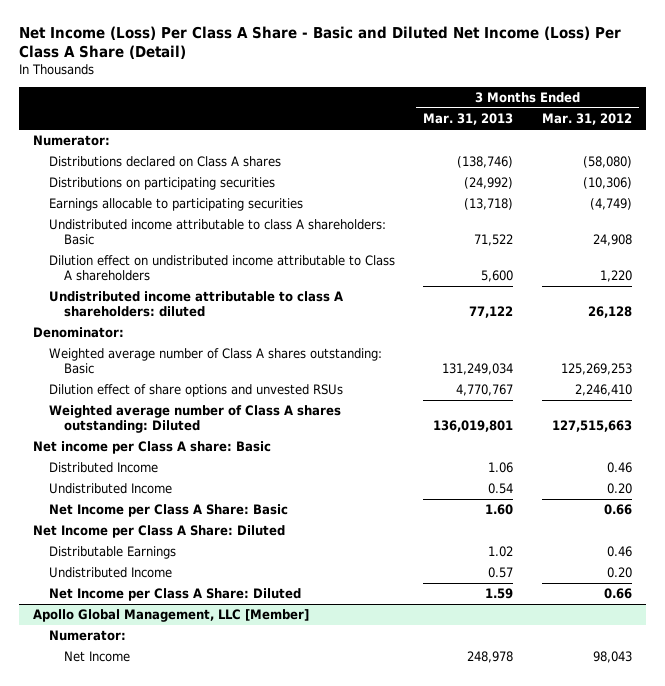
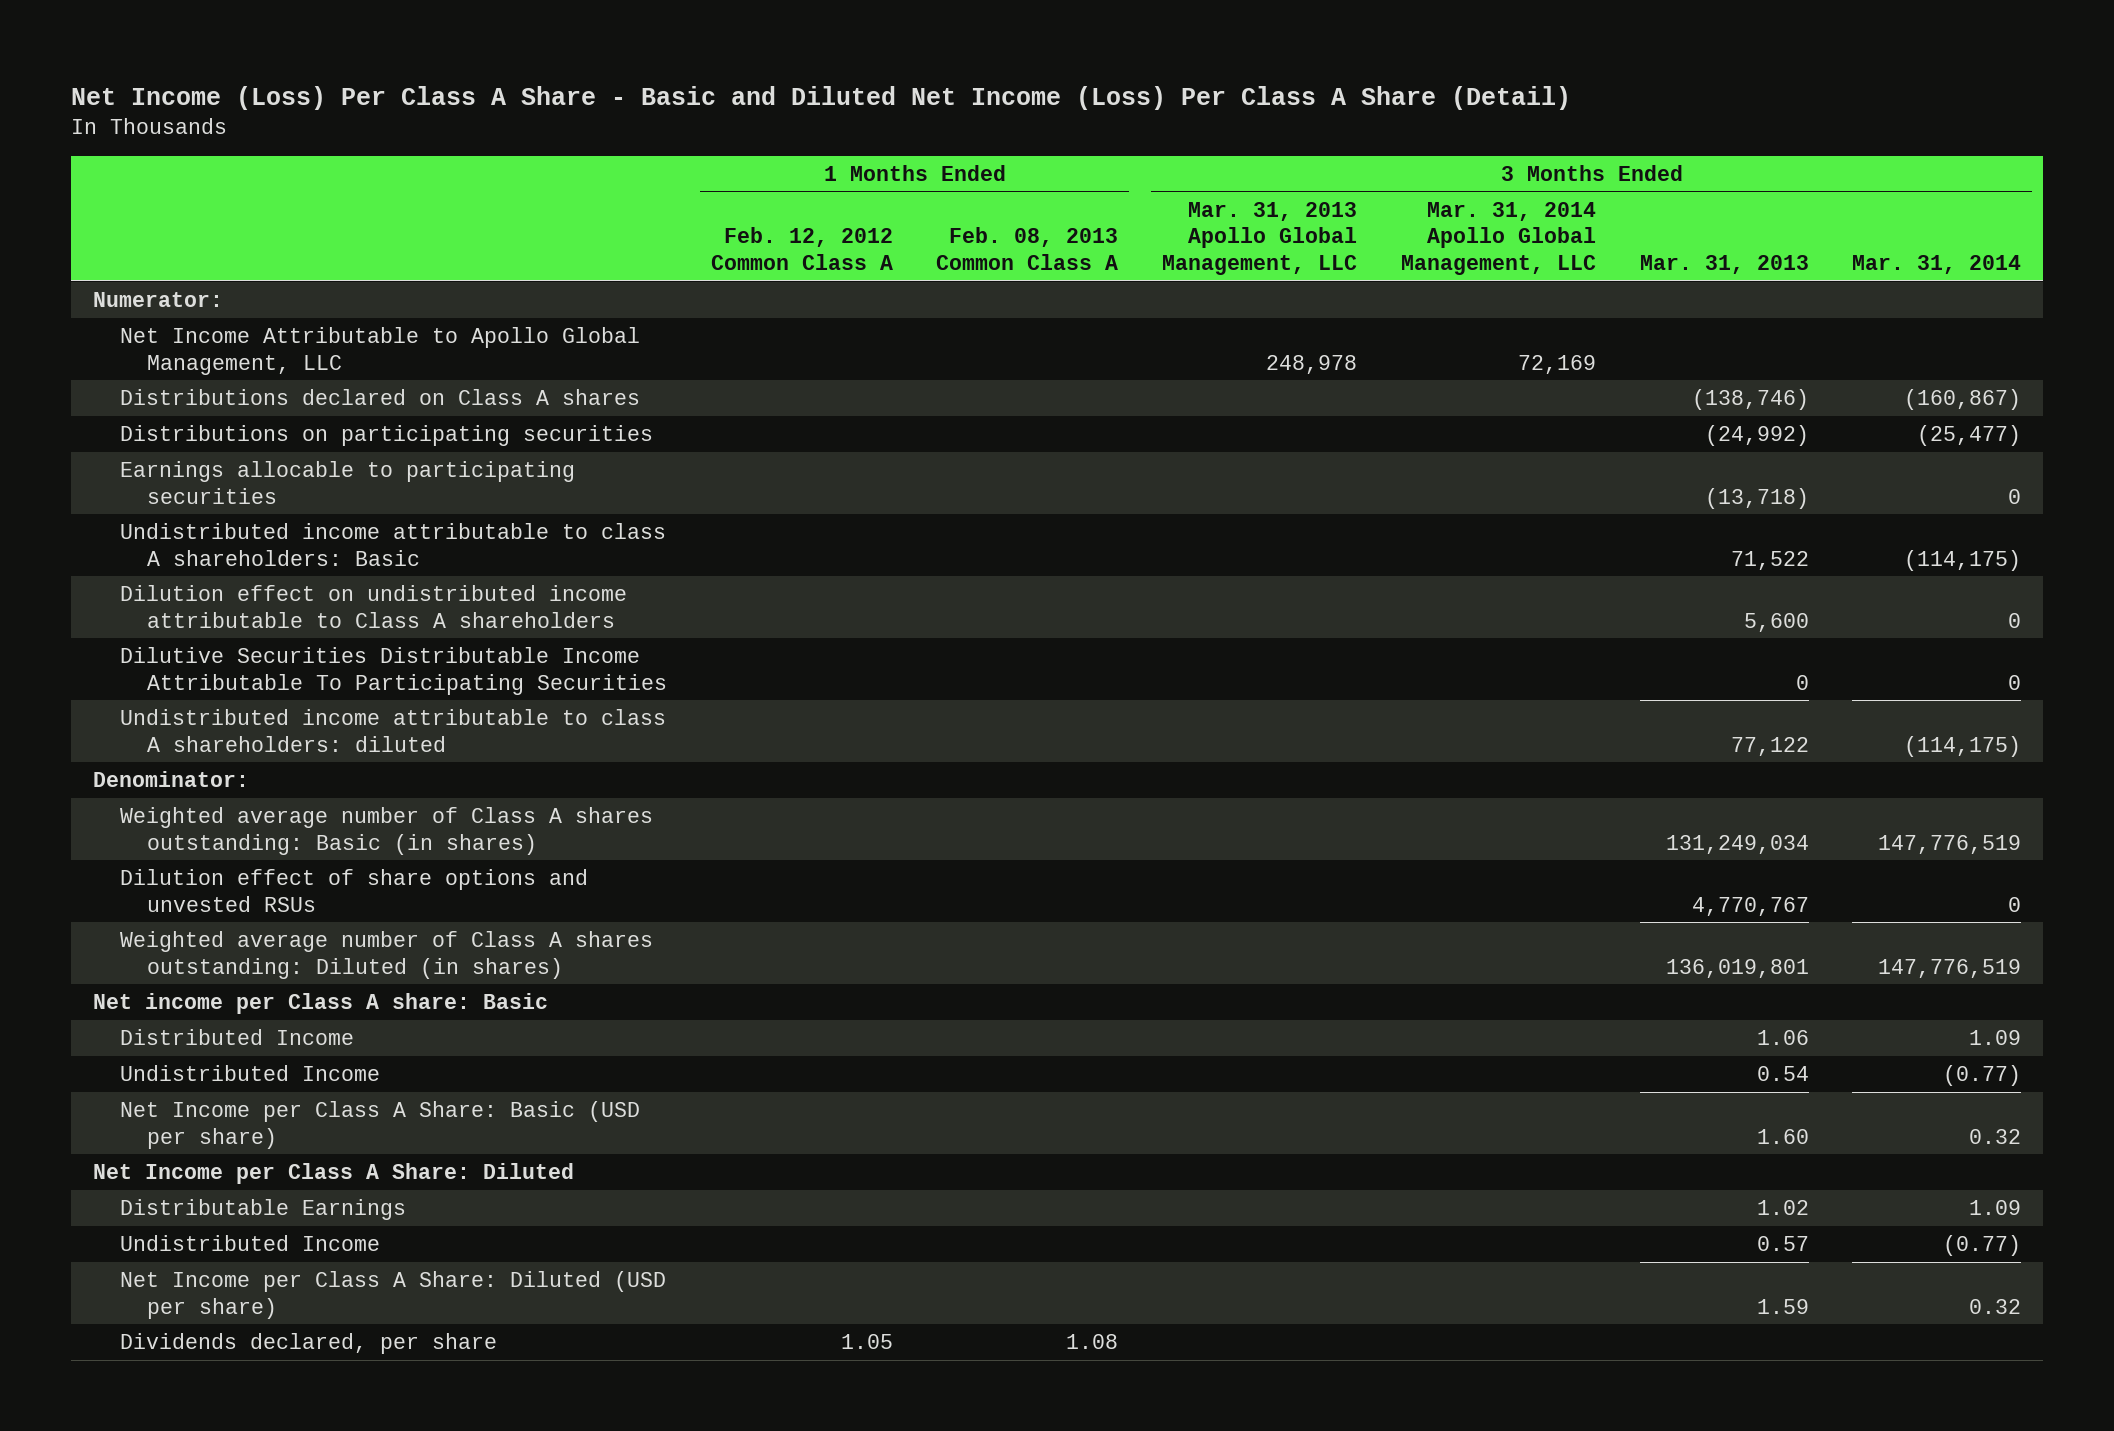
- | 3 Months Ended Mar. 31, 2013 | 3 Months Ended Mar. 31, 2012
+ | 1 Months Ended Feb. 12, 2012 Common Class A | 1 Months Ended Feb. 08, 2013 Common Class A | 3 Months Ended Mar. 31, 2013 Apollo Global Management, LLC | 3 Months Ended Mar. 31, 2014 Apollo Global Management, LLC | 3 Months Ended Mar. 31, 2013 | 3 Months Ended Mar. 31, 2014
+ Net Income Attributable to Apollo Global Management, LLC | | | 248,978 | 72,169 | |
+ Dilutive Securities Distributable Income Attributable To Participating Securities | | | | | 0 | 0
- Weighted average number of Class A shares outstanding: Basic | 131,249,034 | 125,269,253
+ Weighted average number of Class A shares outstanding: Basic (in shares) | | | | | 131,249,034 | 147,776,519
- Weighted average number of Class A shares outstanding: Diluted | 136,019,801 | 127,515,663
+ Weighted average number of Class A shares outstanding: Diluted (in shares) | | | | | 136,019,801 | 147,776,519
- Net Income per Class A Share: Basic | 1.60 | 0.66
+ Net Income per Class A Share: Basic (USD per share) | | | | | 1.60 | 0.32
- Net Income per Class A Share: Diluted | 1.59 | 0.66
- Apollo Global Management, LLC [Member]
- Numerator:
- Net Income | 248,978 | 98,043
+ Net Income per Class A Share: Diluted (USD per share) | | | | | 1.59 | 0.32
+ Dividends declared, per share | 1.05 | 1.08 | | | |

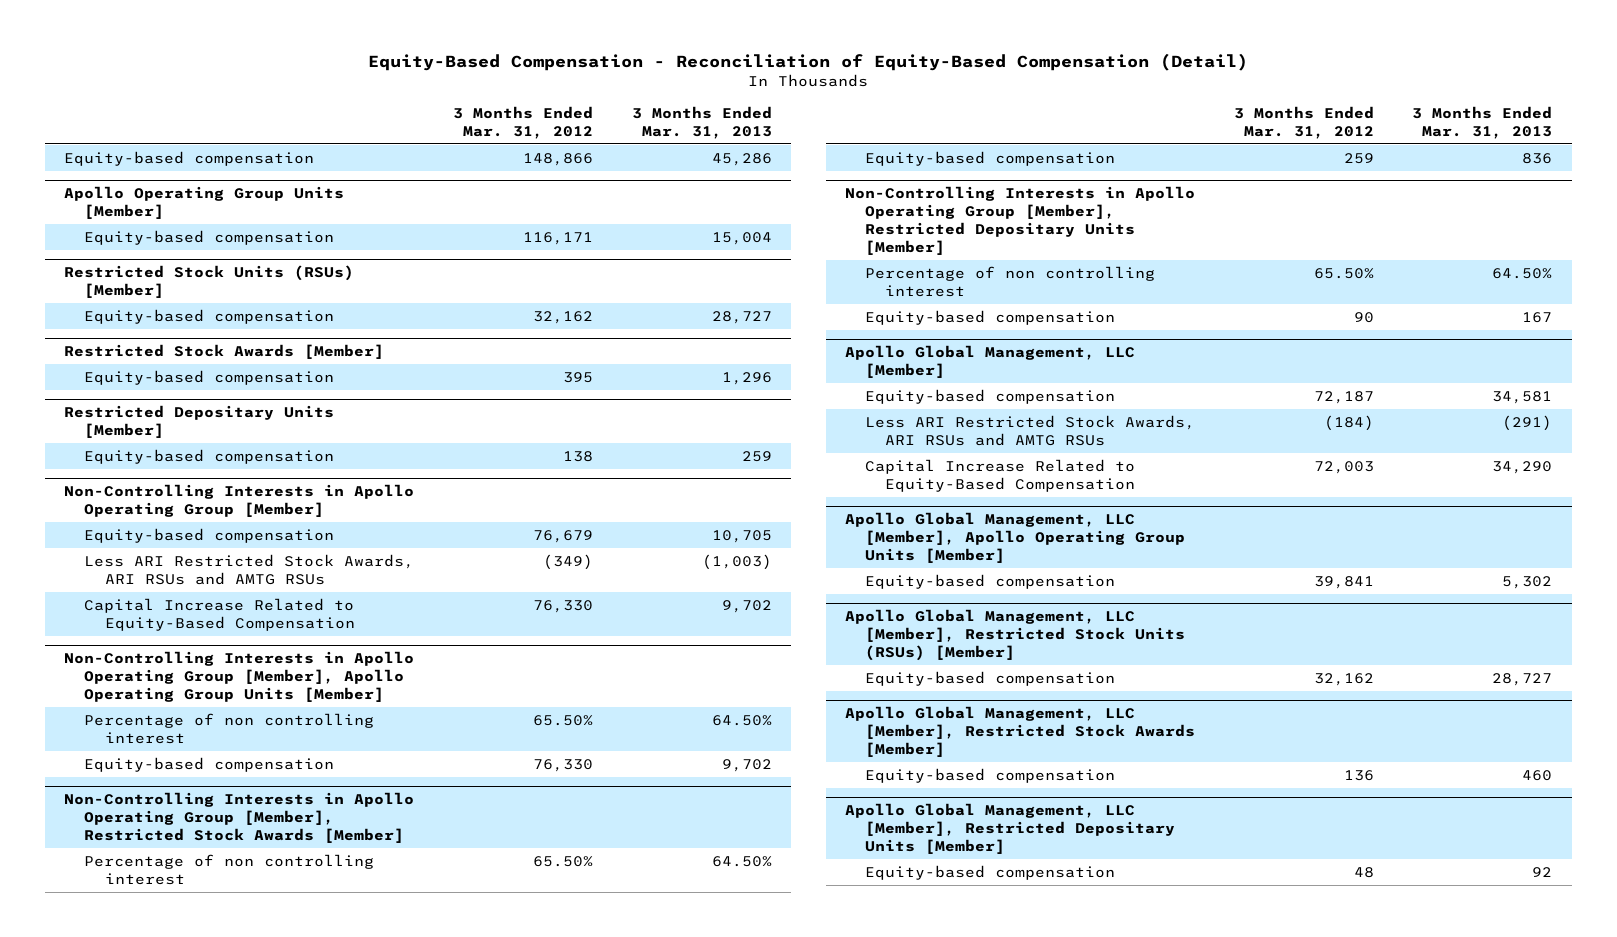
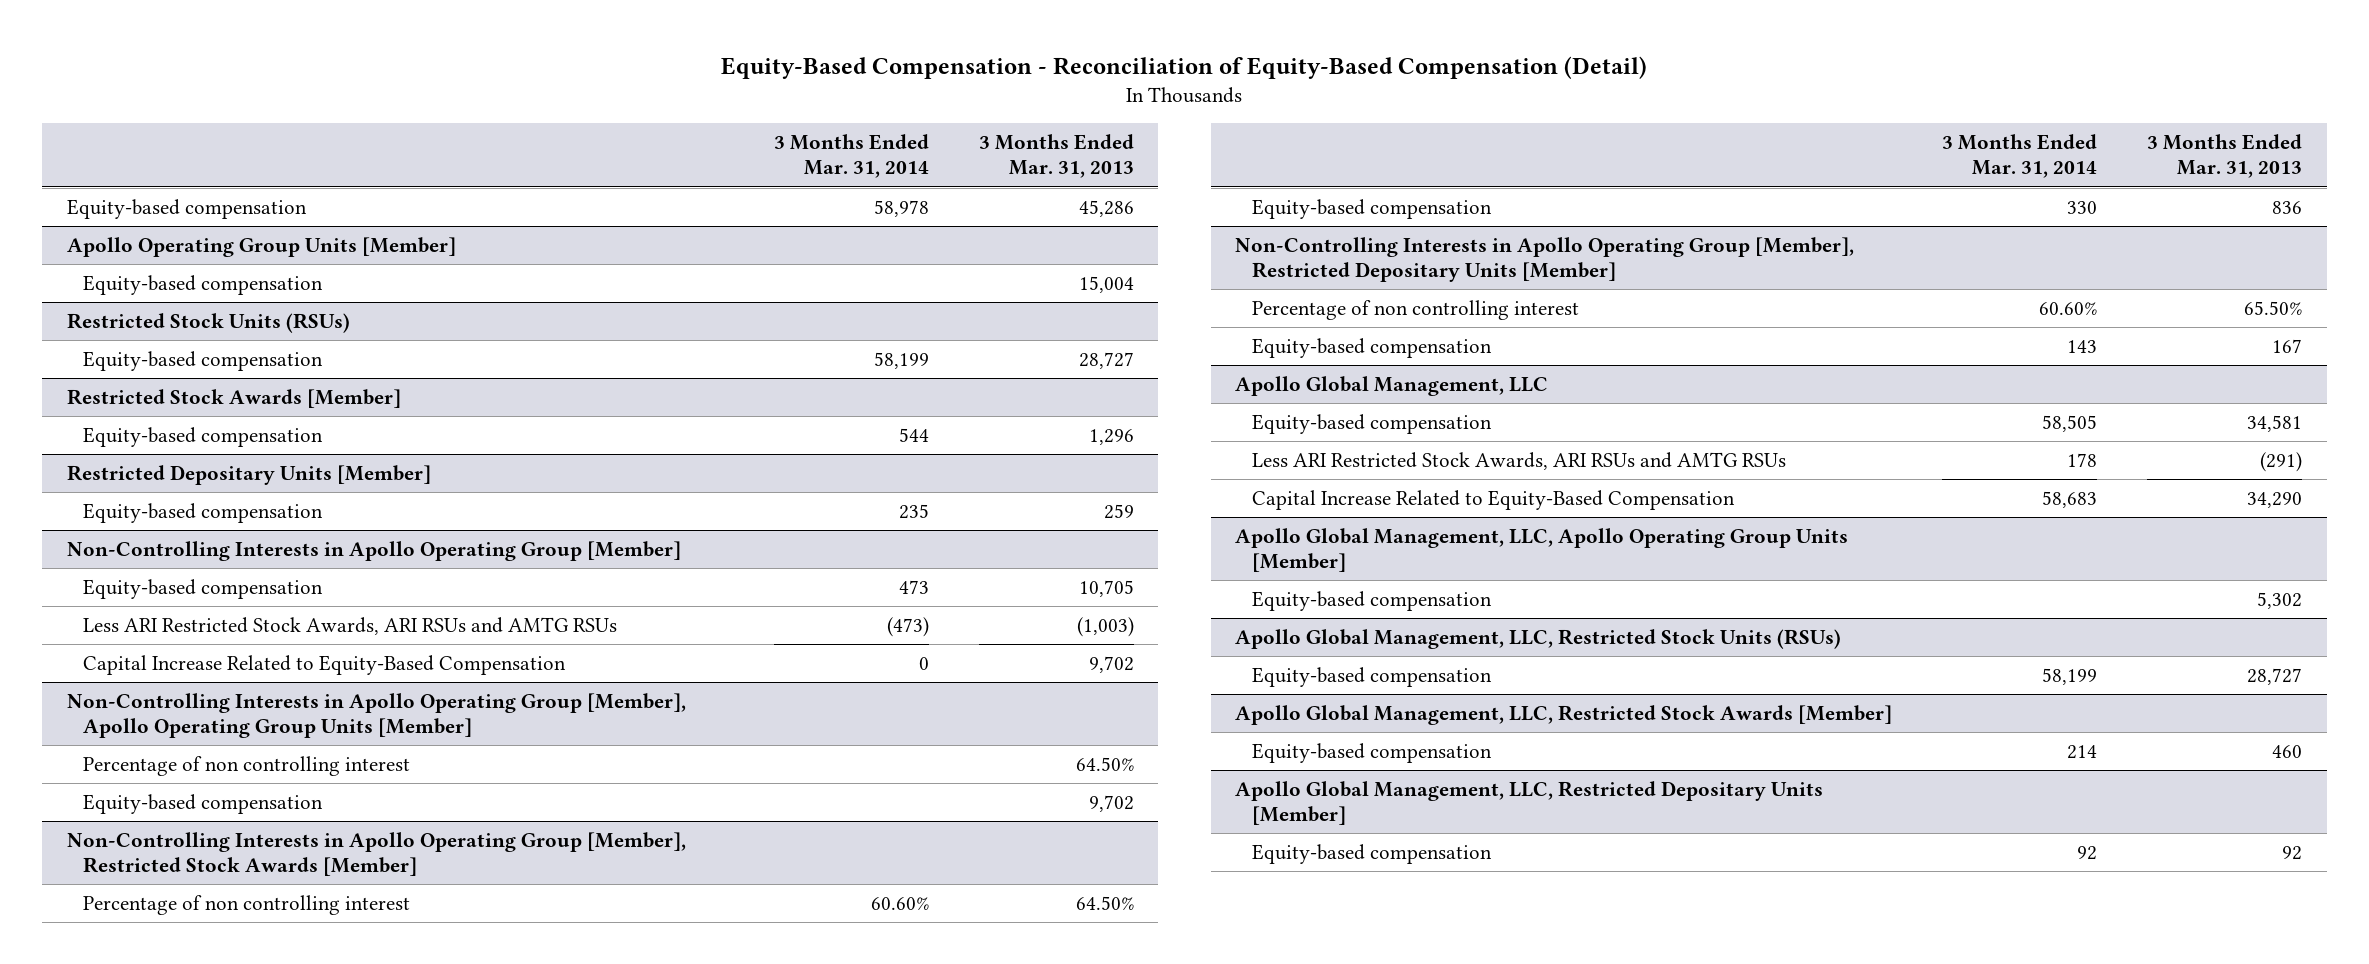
- | 3 Months Ended Mar. 31, 2012 | 3 Months Ended Mar. 31, 2013
+ | 3 Months Ended Mar. 31, 2014 | 3 Months Ended Mar. 31, 2013
- Restricted Stock Units (RSUs) [Member]
+ Restricted Stock Units (RSUs)
@ Non-Controlling Interests in Apollo Operating Group [Member], Restricted Depositary Units [Member]
- Percentage of non controlling interest | 65.50% | 64.50%
+ Percentage of non controlling interest | 60.60% | 65.50%
- Apollo Global Management, LLC [Member]
+ Apollo Global Management, LLC
- Apollo Global Management, LLC [Member], Apollo Operating Group Units [Member]
+ Apollo Global Management, LLC, Apollo Operating Group Units [Member]
- Apollo Global Management, LLC [Member], Restricted Stock Units (RSUs) [Member]
+ Apollo Global Management, LLC, Restricted Stock Units (RSUs)
- Apollo Global Management, LLC [Member], Restricted Stock Awards [Member]
+ Apollo Global Management, LLC, Restricted Stock Awards [Member]
- Apollo Global Management, LLC [Member], Restricted Depositary Units [Member]
+ Apollo Global Management, LLC, Restricted Depositary Units [Member]

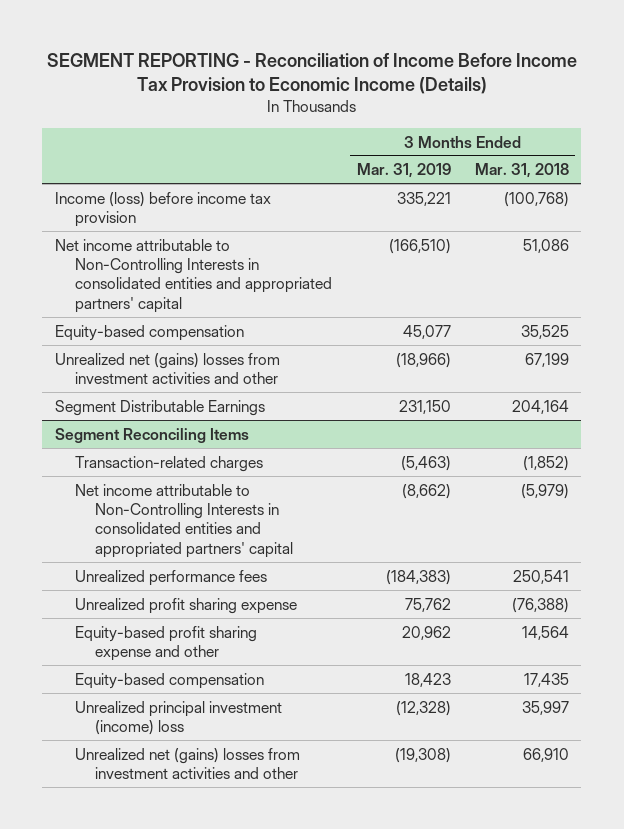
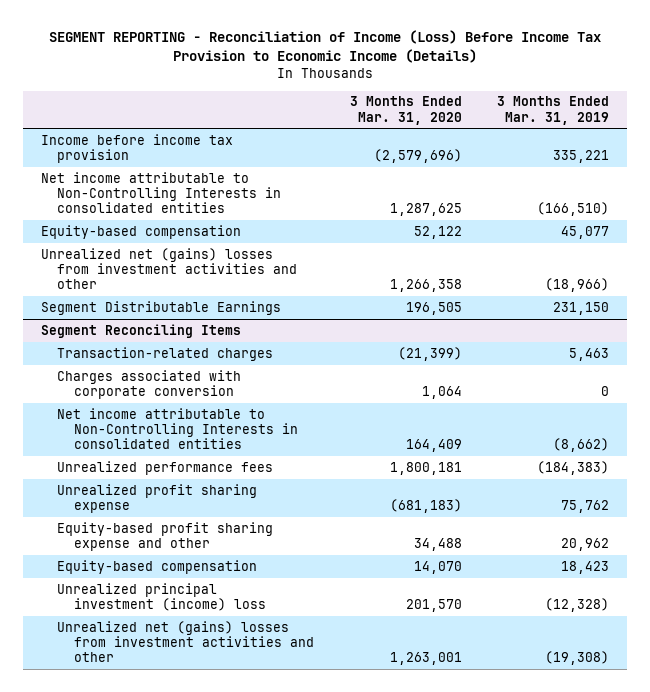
- SEGMENT REPORTING - Reconciliation of Income Before Income Tax Provision to Economic Income (Details)
+ SEGMENT REPORTING - Reconciliation of Income (Loss) Before Income Tax Provision to Economic Income (Details)
- | 3 Months Ended Mar. 31, 2019 | 3 Months Ended Mar. 31, 2018
+ | 3 Months Ended Mar. 31, 2020 | 3 Months Ended Mar. 31, 2019
- Income (loss) before income tax provision | 335,221 | (100,768)
- Net income attributable to Non-Controlling Interests in consolidated entities and appropriated partners' capital | (166,510) | 51,086
+ Income before income tax provision | (2,579,696) | 335,221
+ Net income attributable to Non-Controlling Interests in consolidated entities | 1,287,625 | (166,510)
@ Segment Reconciling Items
- Transaction-related charges | (5,463) | (1,852)
- Net income attributable to Non-Controlling Interests in consolidated entities and appropriated partners' capital | (8,662) | (5,979)
+ Transaction-related charges | (21,399) | 5,463
+ Charges associated with corporate conversion | 1,064 | 0
+ Net income attributable to Non-Controlling Interests in consolidated entities | 164,409 | (8,662)

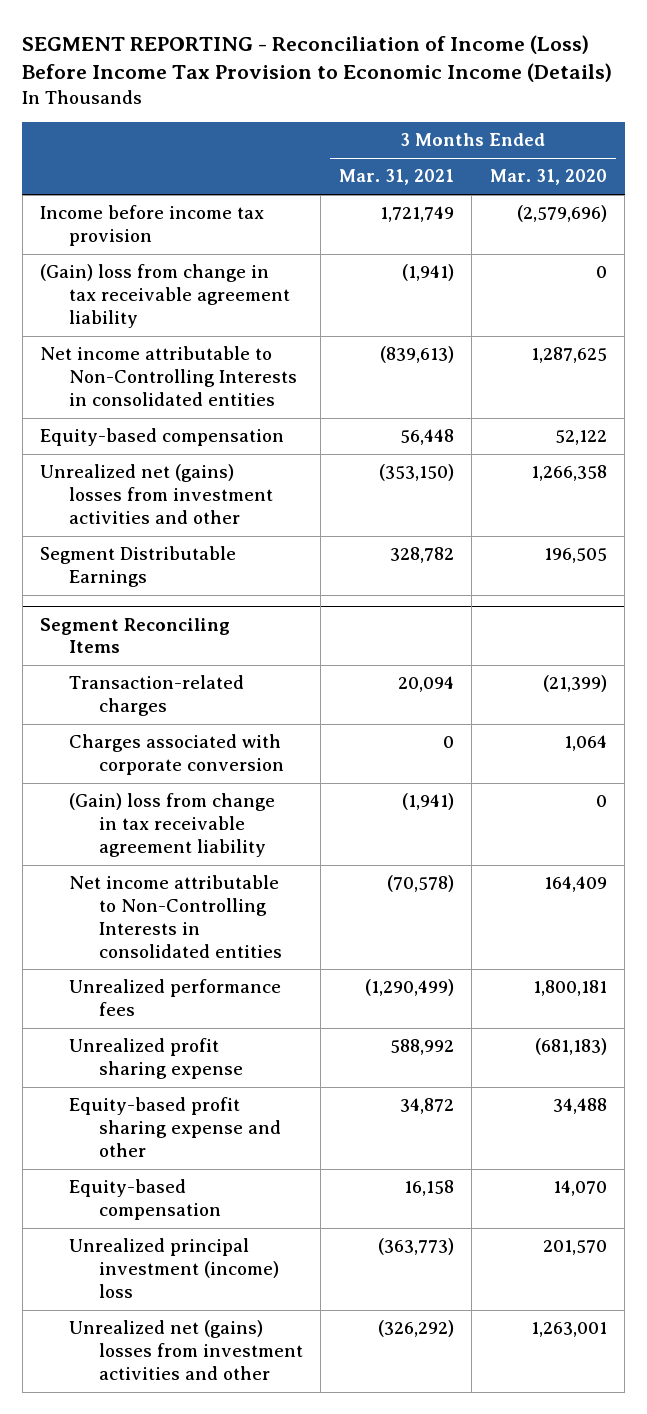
- | 3 Months Ended Mar. 31, 2020 | 3 Months Ended Mar. 31, 2019
+ | 3 Months Ended Mar. 31, 2021 | 3 Months Ended Mar. 31, 2020
+ (Gain) loss from change in tax receivable agreement liability | (1,941) | 0
@ Segment Reconciling Items
+ (Gain) loss from change in tax receivable agreement liability | (1,941) | 0

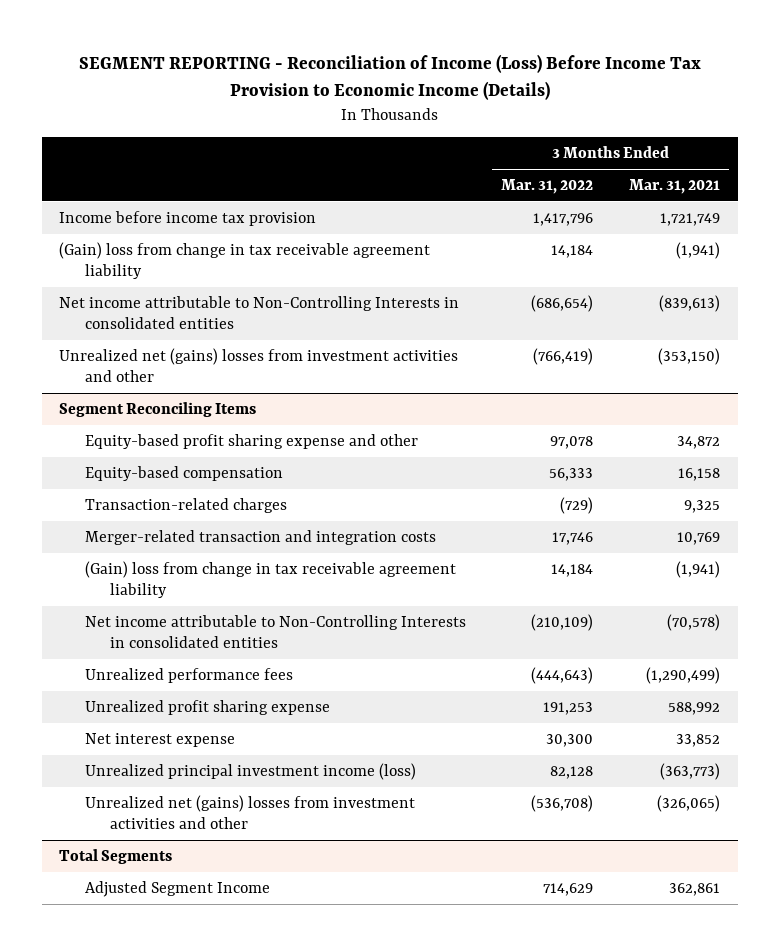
- | 3 Months Ended Mar. 31, 2021 | 3 Months Ended Mar. 31, 2020
+ | 3 Months Ended Mar. 31, 2022 | 3 Months Ended Mar. 31, 2021
- Equity-based compensation | 56,448 | 52,122
- Segment Distributable Earnings | 328,782 | 196,505
@ Segment Reconciling Items
- Transaction-related charges | 20,094 | (21,399)
- Charges associated with corporate conversion | 0 | 1,064
moved up: Equity-based profit sharing expense and other | 97,078 | 34,872
moved up: Equity-based compensation | 56,333 | 16,158
+ Transaction-related charges | (729) | 9,325
+ Merger-related transaction and integration costs | 17,746 | 10,769
- Unrealized principal investment (income) loss | (363,773) | 201,570
- Unrealized net (gains) losses from investment activities and other | (326,292) | 1,263,001
+ Net interest expense | 30,300 | 33,852
+ Unrealized principal investment income (loss) | 82,128 | (363,773)
+ Unrealized net (gains) losses from investment activities and other | (536,708) | (326,065)
+ Total Segments
+ Adjusted Segment Income | 714,629 | 362,861

